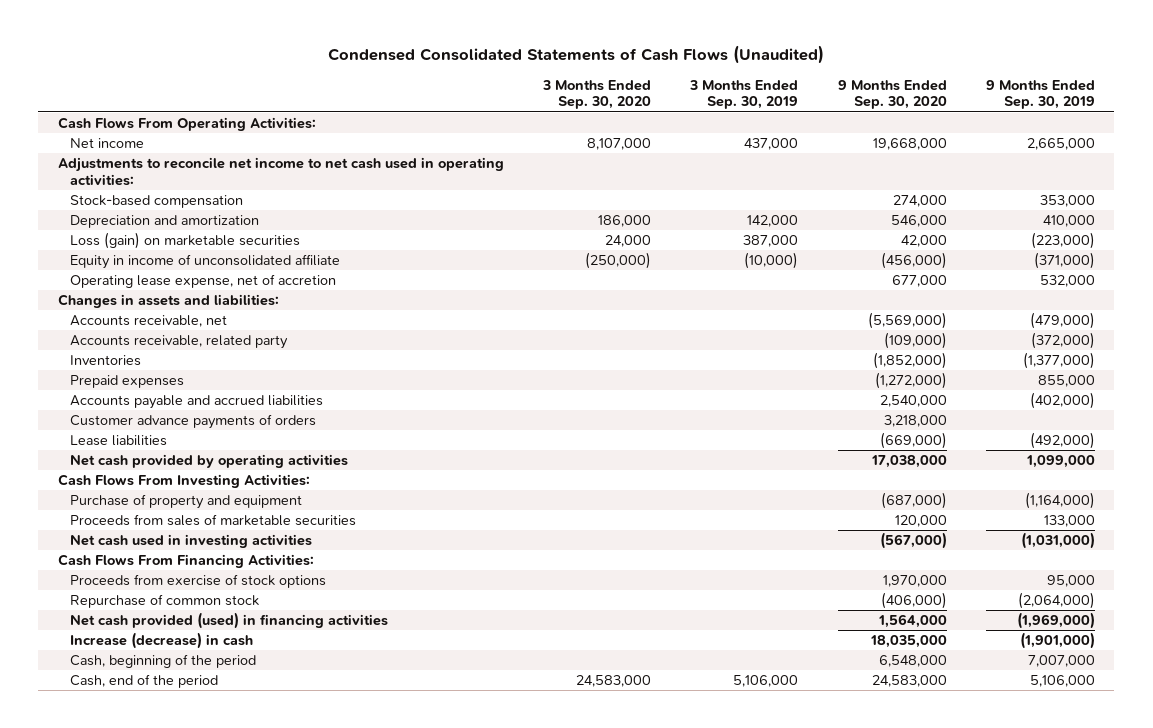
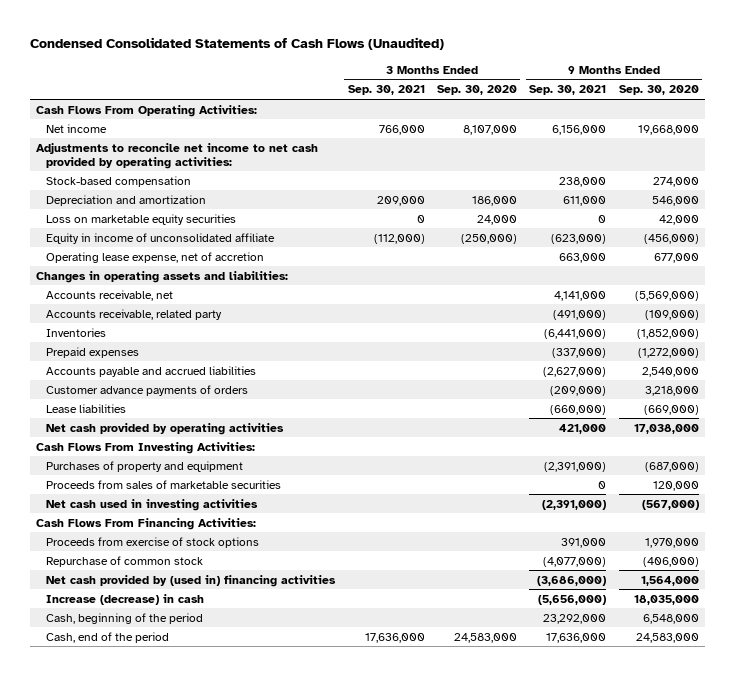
- | 3 Months Ended Sep. 30, 2020 | 3 Months Ended Sep. 30, 2019 | 9 Months Ended Sep. 30, 2020 | 9 Months Ended Sep. 30, 2019
+ | 3 Months Ended Sep. 30, 2021 | 3 Months Ended Sep. 30, 2020 | 9 Months Ended Sep. 30, 2021 | 9 Months Ended Sep. 30, 2020
- Adjustments to reconcile net income to net cash used in operating activities:
+ Adjustments to reconcile net income to net cash provided by operating activities:
- Loss (gain) on marketable securities | 24,000 | 387,000 | 42,000 | (223,000)
+ Loss on marketable equity securities | 0 | 24,000 | 0 | 42,000
- Changes in assets and liabilities:
+ Changes in operating assets and liabilities:
- Purchase of property and equipment | | | (687,000) | (1,164,000)
+ Purchases of property and equipment | | | (2,391,000) | (687,000)
- Net cash provided (used) in financing activities | | | 1,564,000 | (1,969,000)
+ Net cash provided by (used in) financing activities | | | (3,686,000) | 1,564,000

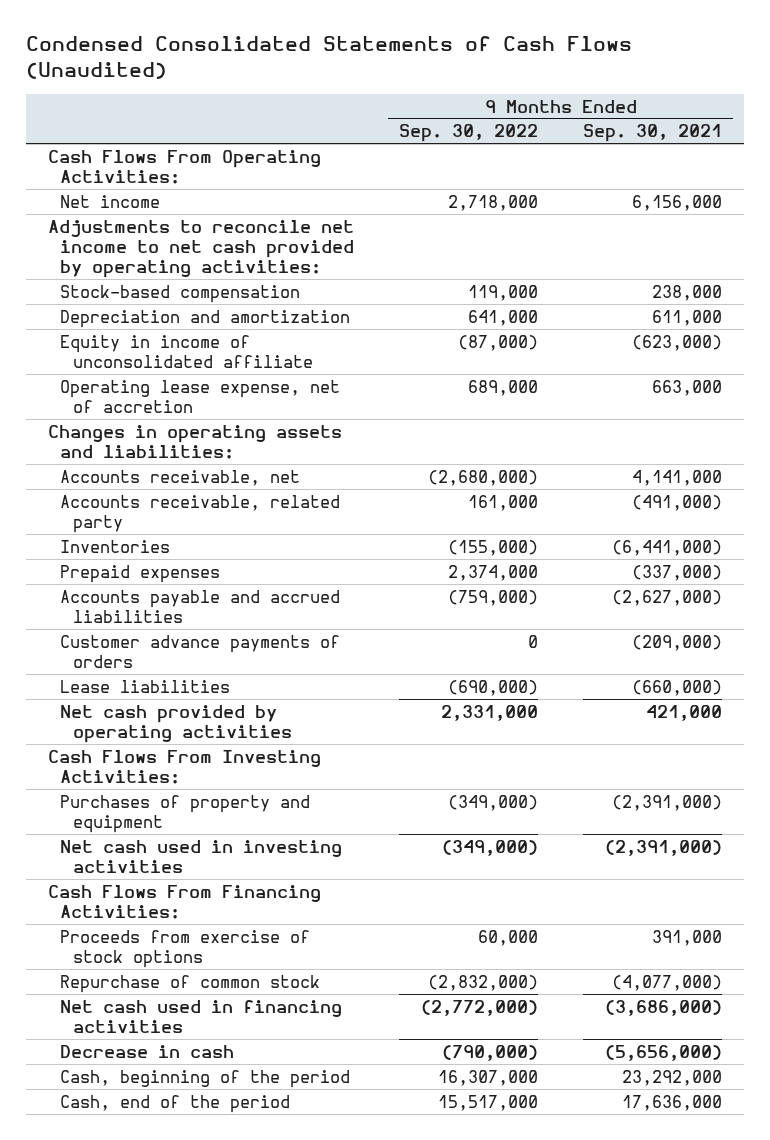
- | 3 Months Ended Sep. 30, 2021 | 3 Months Ended Sep. 30, 2020 | 9 Months Ended Sep. 30, 2021 | 9 Months Ended Sep. 30, 2020
+ | 9 Months Ended Sep. 30, 2022 | 9 Months Ended Sep. 30, 2021
- Loss on marketable equity securities | 0 | 24,000 | 0 | 42,000
- Proceeds from sales of marketable securities | | | 0 | 120,000
- Net cash provided by (used in) financing activities | | | (3,686,000) | 1,564,000
- Increase (decrease) in cash | | | (5,656,000) | 18,035,000
+ Net cash used in financing activities | (2,772,000) | (3,686,000)
+ Decrease in cash | (790,000) | (5,656,000)

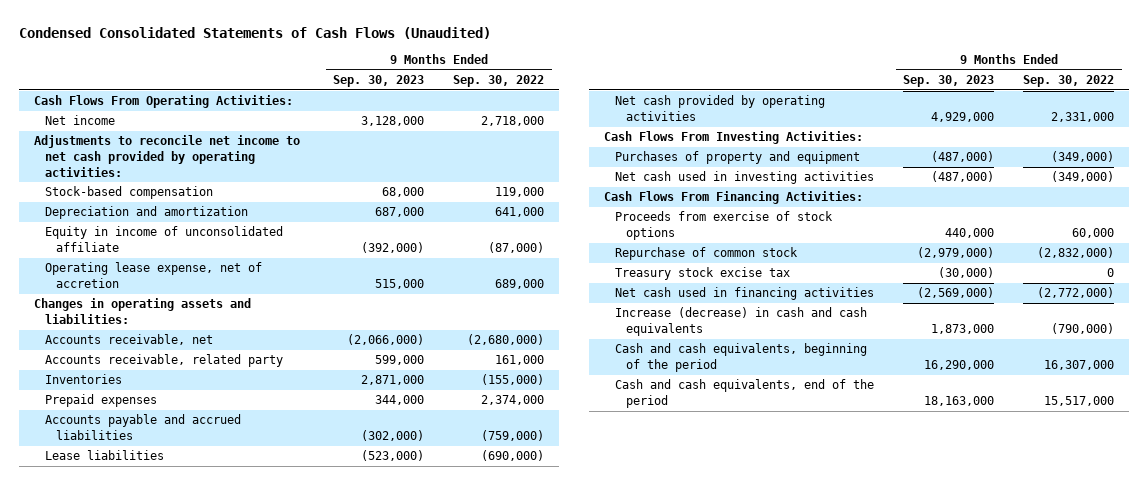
- | 9 Months Ended Sep. 30, 2022 | 9 Months Ended Sep. 30, 2021
+ | 9 Months Ended Sep. 30, 2023 | 9 Months Ended Sep. 30, 2022
- Customer advance payments of orders | 0 | (209,000)
+ Treasury stock excise tax | (30,000) | 0
- Decrease in cash | (790,000) | (5,656,000)
- Cash, beginning of the period | 16,307,000 | 23,292,000
- Cash, end of the period | 15,517,000 | 17,636,000
+ Increase (decrease) in cash and cash equivalents | 1,873,000 | (790,000)
+ Cash and cash equivalents, beginning of the period | 16,290,000 | 16,307,000
+ Cash and cash equivalents, end of the period | 18,163,000 | 15,517,000

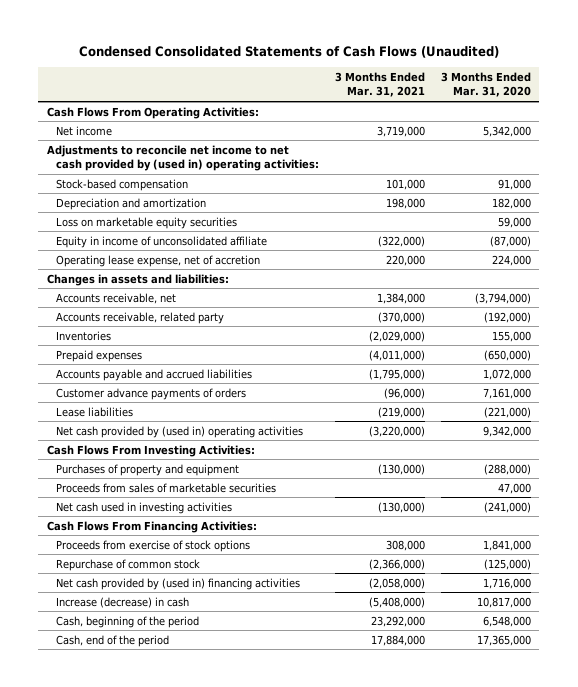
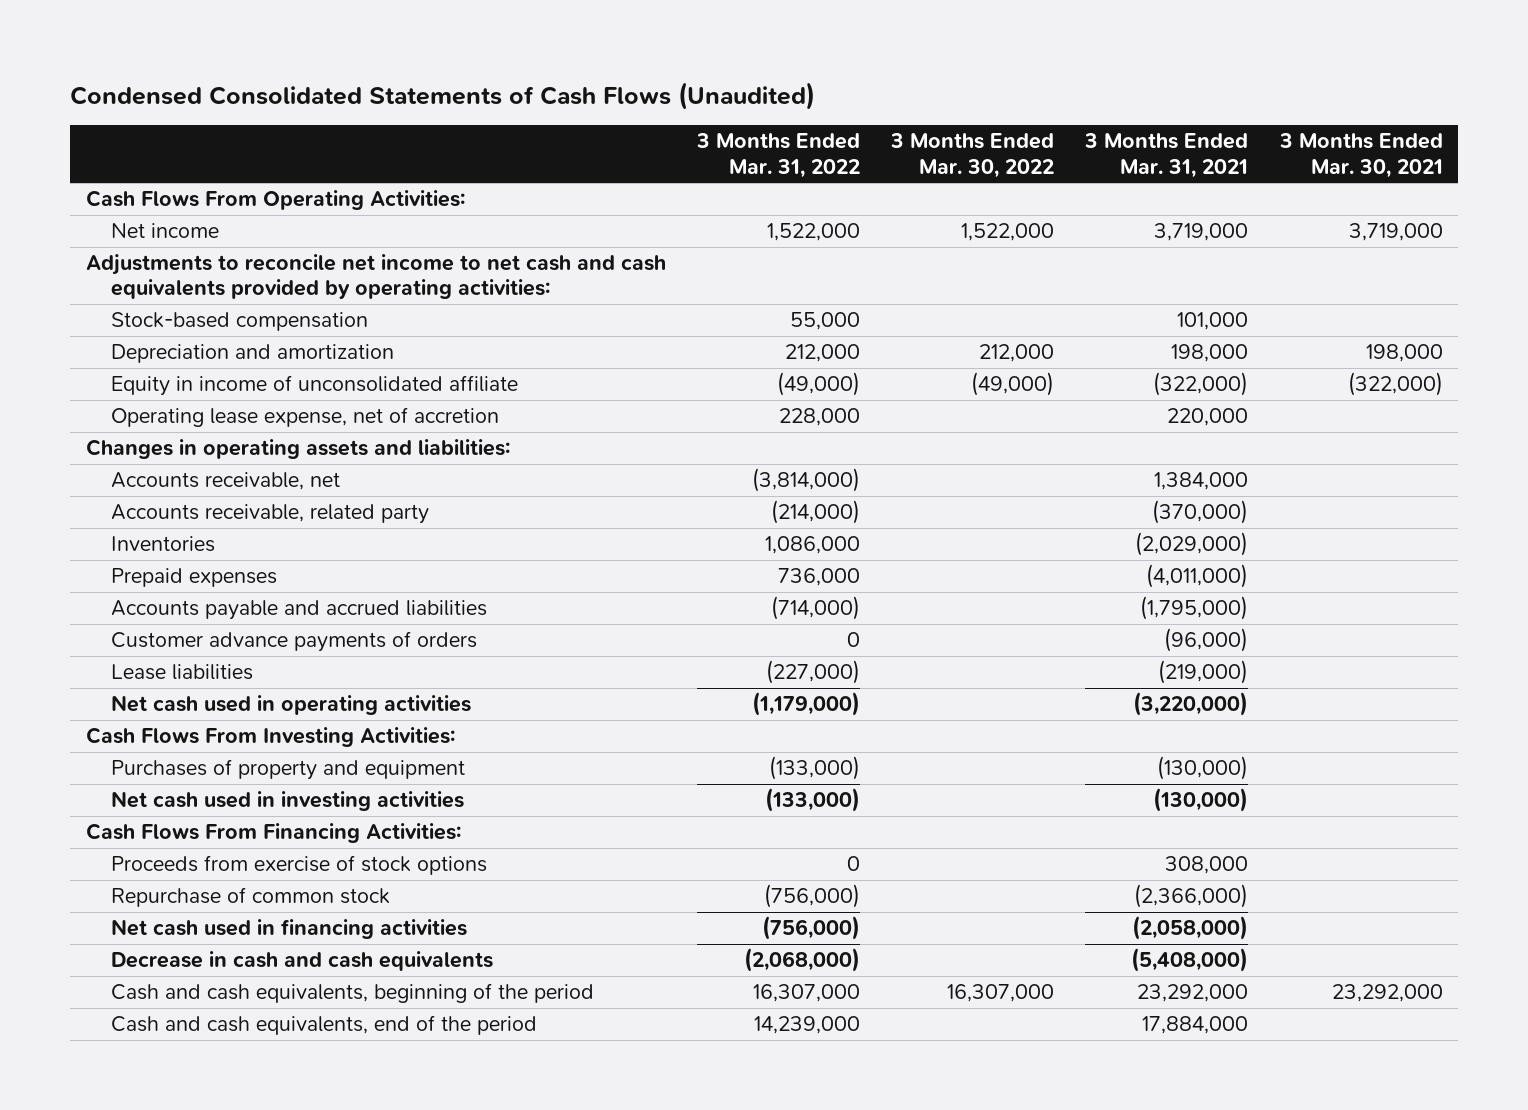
- | 3 Months Ended Mar. 31, 2021 | 3 Months Ended Mar. 31, 2020
+ | 3 Months Ended Mar. 31, 2022 | 3 Months Ended Mar. 30, 2022 | 3 Months Ended Mar. 31, 2021 | 3 Months Ended Mar. 30, 2021
- Adjustments to reconcile net income to net cash provided by (used in) operating activities:
+ Adjustments to reconcile net income to net cash and cash equivalents provided by operating activities:
- Loss on marketable equity securities | | 59,000
- Changes in assets and liabilities:
+ Changes in operating assets and liabilities:
- Net cash provided by (used in) operating activities | (3,220,000) | 9,342,000
+ Net cash used in operating activities | (1,179,000) | | (3,220,000) |
- Proceeds from sales of marketable securities | | 47,000
- Net cash provided by (used in) financing activities | (2,058,000) | 1,716,000
- Increase (decrease) in cash | (5,408,000) | 10,817,000
- Cash, beginning of the period | 23,292,000 | 6,548,000
- Cash, end of the period | 17,884,000 | 17,365,000
+ Net cash used in financing activities | (756,000) | | (2,058,000) |
+ Decrease in cash and cash equivalents | (2,068,000) | | (5,408,000) |
+ Cash and cash equivalents, beginning of the period | 16,307,000 | 16,307,000 | 23,292,000 | 23,292,000
+ Cash and cash equivalents, end of the period | 14,239,000 | | 17,884,000 |

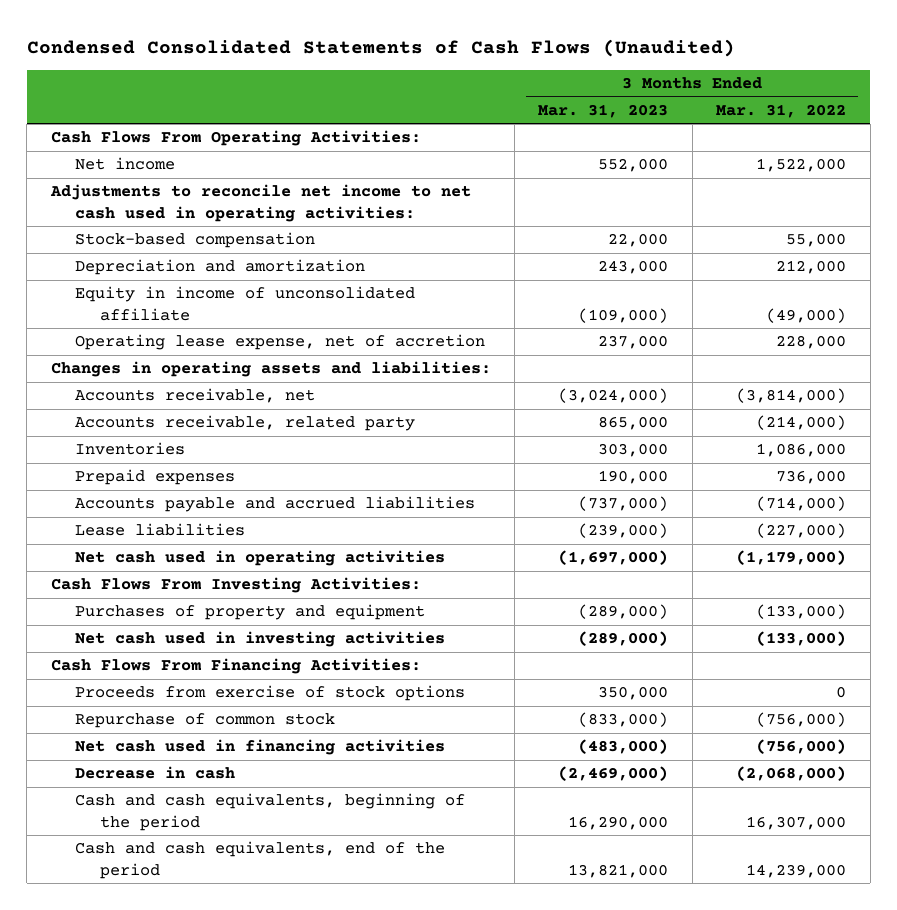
- | 3 Months Ended Mar. 31, 2022 | 3 Months Ended Mar. 30, 2022 | 3 Months Ended Mar. 31, 2021 | 3 Months Ended Mar. 30, 2021
+ | 3 Months Ended Mar. 31, 2023 | 3 Months Ended Mar. 31, 2022
- Adjustments to reconcile net income to net cash and cash equivalents provided by operating activities:
+ Adjustments to reconcile net income to net cash used in operating activities:
- Customer advance payments of orders | 0 | | (96,000) |
- Decrease in cash and cash equivalents | (2,068,000) | | (5,408,000) |
+ Decrease in cash | (2,469,000) | (2,068,000)

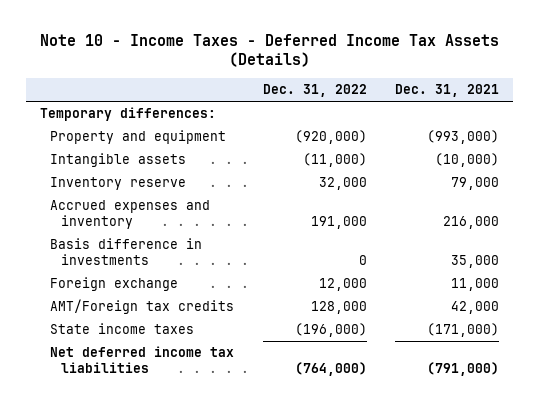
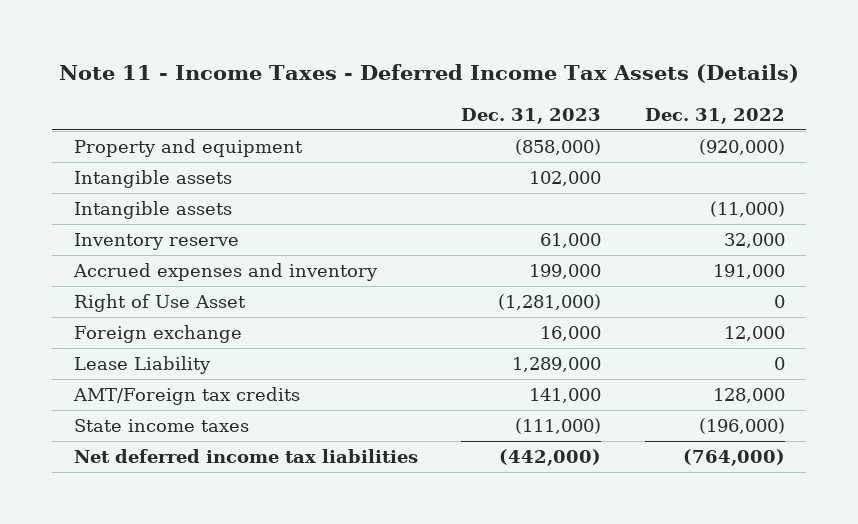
- Note 10 - Income Taxes - Deferred Income Tax Assets (Details)
+ Note 11 - Income Taxes - Deferred Income Tax Assets (Details)
- | Dec. 31, 2022 | Dec. 31, 2021
+ | Dec. 31, 2023 | Dec. 31, 2022
- Temporary differences:
+ Intangible assets | 102,000 |
- Basis difference in investments | 0 | 35,000
+ Right of Use Asset | (1,281,000) | 0
+ Lease Liability | 1,289,000 | 0

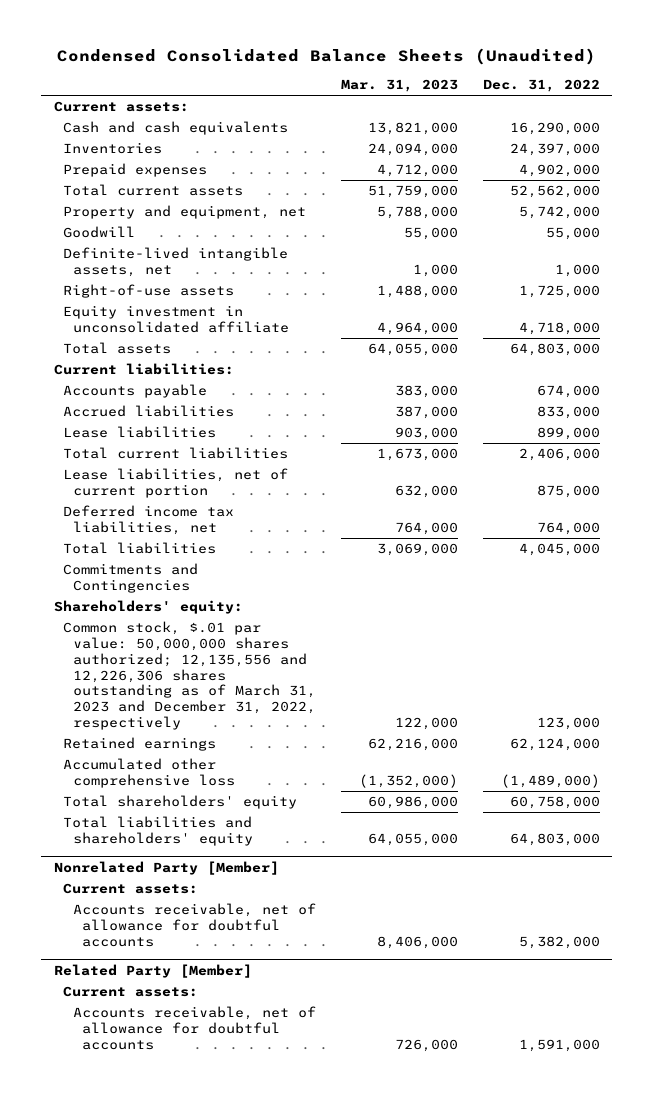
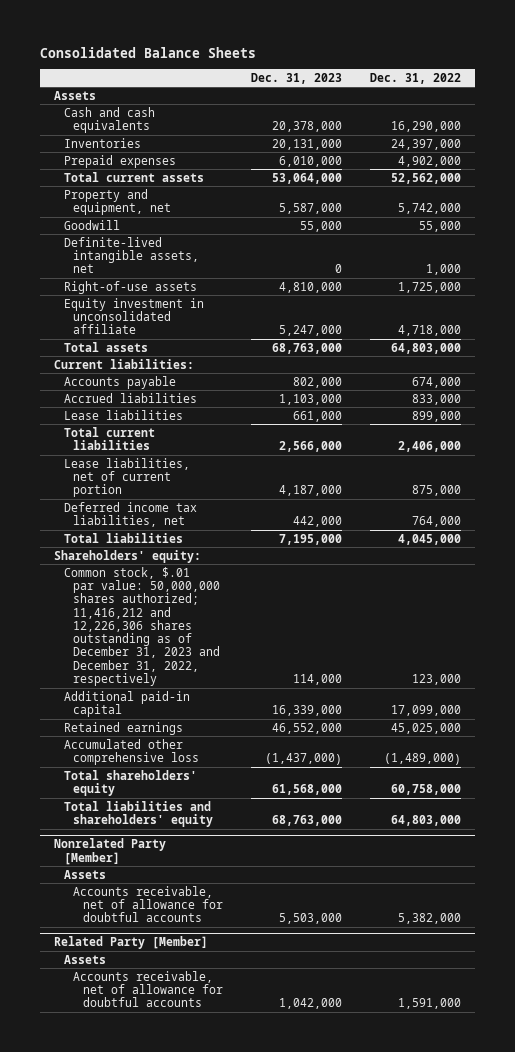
- Condensed Consolidated Balance Sheets (Unaudited)
+ Consolidated Balance Sheets
- | Mar. 31, 2023 | Dec. 31, 2022
+ | Dec. 31, 2023 | Dec. 31, 2022
- Current assets:
+ Assets
- Commitments and Contingencies
- Common stock, $.01 par value: 50,000,000 shares authorized; 12,135,556 and 12,226,306 shares outstanding as of March 31, 2023 and December 31, 2022, respectively | 122,000 | 123,000
- Retained earnings | 62,216,000 | 62,124,000
+ Common stock, $.01 par value: 50,000,000 shares authorized; 11,416,212 and 12,226,306 shares outstanding as of December 31, 2023 and December 31, 2022, respectively | 114,000 | 123,000
+ Additional paid-in capital | 16,339,000 | 17,099,000
+ Retained earnings | 46,552,000 | 45,025,000
@ Nonrelated Party [Member]
- Current assets:
+ Assets
@ Related Party [Member]
- Current assets:
+ Assets

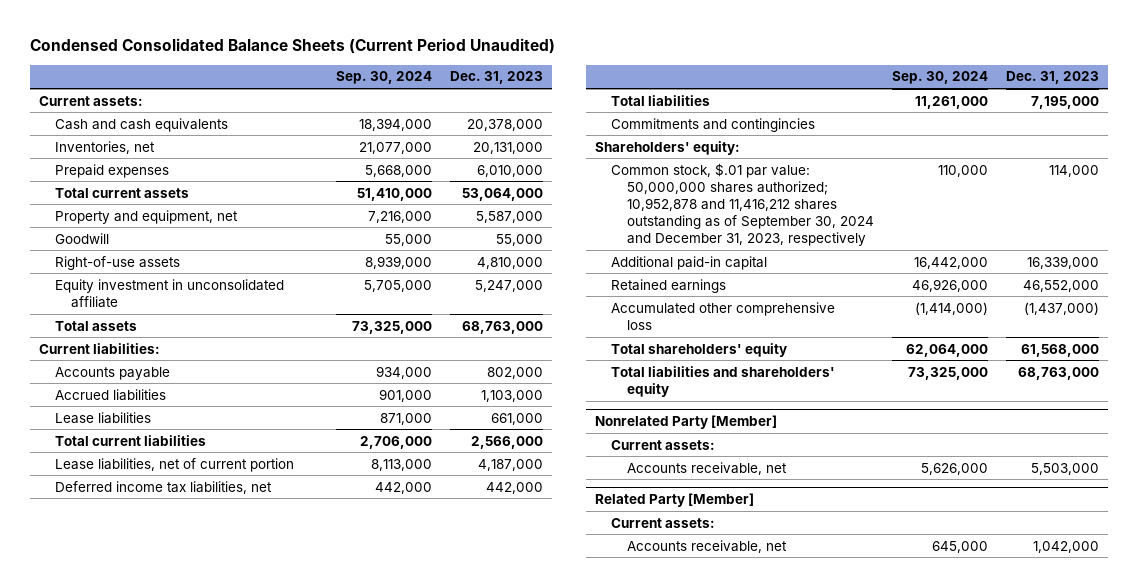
- Consolidated Balance Sheets
+ Condensed Consolidated Balance Sheets (Current Period Unaudited)
- | Dec. 31, 2023 | Dec. 31, 2022
+ | Sep. 30, 2024 | Dec. 31, 2023
- Assets
+ Current assets:
- Inventories | 20,131,000 | 24,397,000
+ Inventories, net | 21,077,000 | 20,131,000
- Definite-lived intangible assets, net | 0 | 1,000
+ Commitments and contingincies
- Common stock, $.01 par value: 50,000,000 shares authorized; 11,416,212 and 12,226,306 shares outstanding as of December 31, 2023 and December 31, 2022, respectively | 114,000 | 123,000
+ Common stock, $.01 par value: 50,000,000 shares authorized; 10,952,878 and 11,416,212 shares outstanding as of September 30, 2024 and December 31, 2023, respectively | 110,000 | 114,000
@ Nonrelated Party [Member]
- Assets
- Accounts receivable, net of allowance for doubtful accounts | 5,503,000 | 5,382,000
+ Current assets:
+ Accounts receivable, net | 5,626,000 | 5,503,000
@ Related Party [Member]
- Assets
- Accounts receivable, net of allowance for doubtful accounts | 1,042,000 | 1,591,000
+ Current assets:
+ Accounts receivable, net | 645,000 | 1,042,000

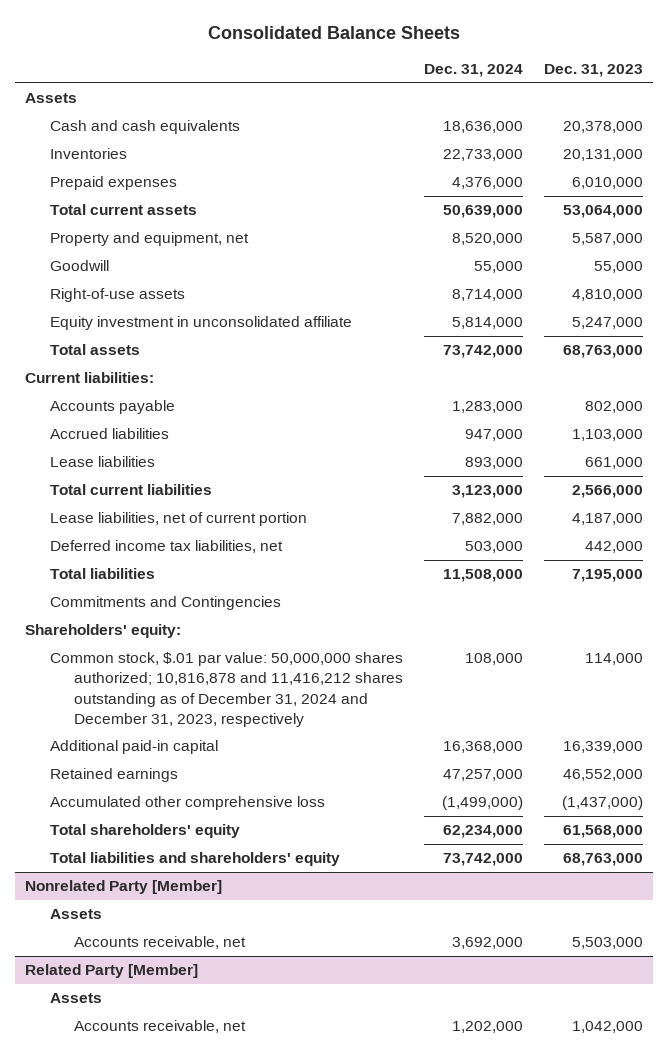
- Condensed Consolidated Balance Sheets (Current Period Unaudited)
+ Consolidated Balance Sheets
- | Sep. 30, 2024 | Dec. 31, 2023
+ | Dec. 31, 2024 | Dec. 31, 2023
- Current assets:
+ Assets
- Inventories, net | 21,077,000 | 20,131,000
+ Inventories | 22,733,000 | 20,131,000
- Commitments and contingincies
+ Commitments and Contingencies
- Common stock, $.01 par value: 50,000,000 shares authorized; 10,952,878 and 11,416,212 shares outstanding as of September 30, 2024 and December 31, 2023, respectively | 110,000 | 114,000
+ Common stock, $.01 par value: 50,000,000 shares authorized; 10,816,878 and 11,416,212 shares outstanding as of December 31, 2024 and December 31, 2023, respectively | 108,000 | 114,000
@ Nonrelated Party [Member]
- Current assets:
+ Assets
@ Related Party [Member]
- Current assets:
+ Assets

